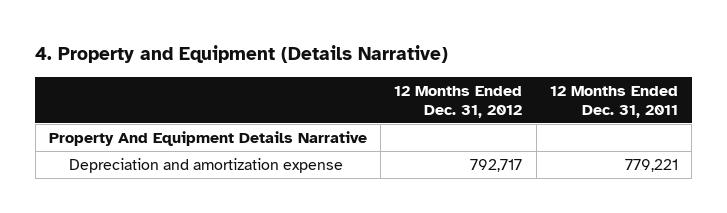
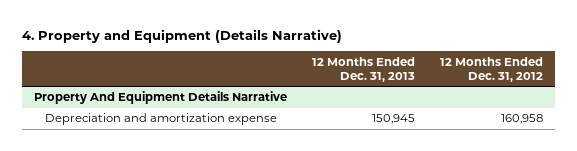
- | 12 Months Ended Dec. 31, 2012 | 12 Months Ended Dec. 31, 2011
+ | 12 Months Ended Dec. 31, 2013 | 12 Months Ended Dec. 31, 2012
- Depreciation and amortization expense | 792,717 | 779,221
+ Depreciation and amortization expense | 150,945 | 160,958

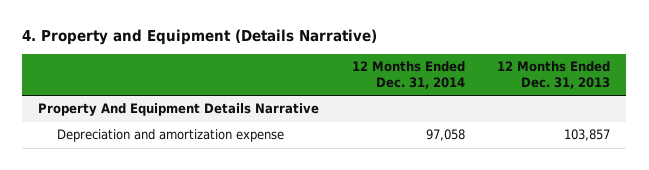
- | 12 Months Ended Dec. 31, 2013 | 12 Months Ended Dec. 31, 2012
+ | 12 Months Ended Dec. 31, 2014 | 12 Months Ended Dec. 31, 2013
- Depreciation and amortization expense | 150,945 | 160,958
+ Depreciation and amortization expense | 97,058 | 103,857

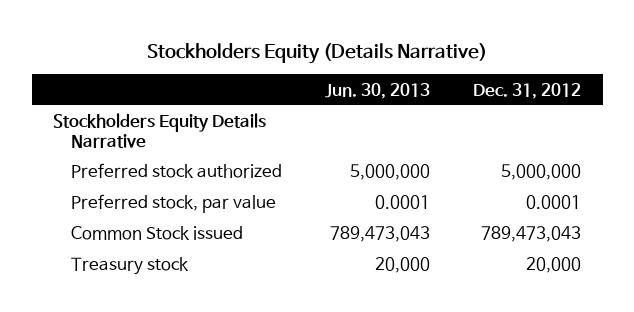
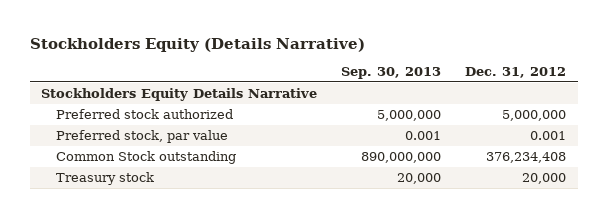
- | Jun. 30, 2013 | Dec. 31, 2012
+ | Sep. 30, 2013 | Dec. 31, 2012
- Preferred stock, par value | 0.0001 | 0.0001
- Common Stock issued | 789,473,043 | 789,473,043
+ Preferred stock, par value | 0.001 | 0.001
+ Common Stock outstanding | 890,000,000 | 376,234,408

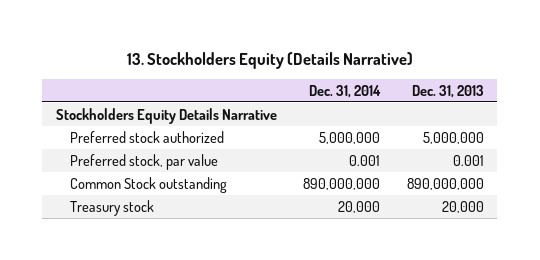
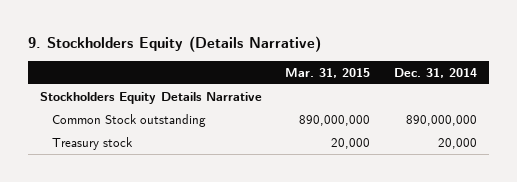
- 13. Stockholders Equity (Details Narrative)
+ 9. Stockholders Equity (Details Narrative)
- | Dec. 31, 2014 | Dec. 31, 2013
+ | Mar. 31, 2015 | Dec. 31, 2014
- Preferred stock authorized | 5,000,000 | 5,000,000
- Preferred stock, par value | 0.001 | 0.001

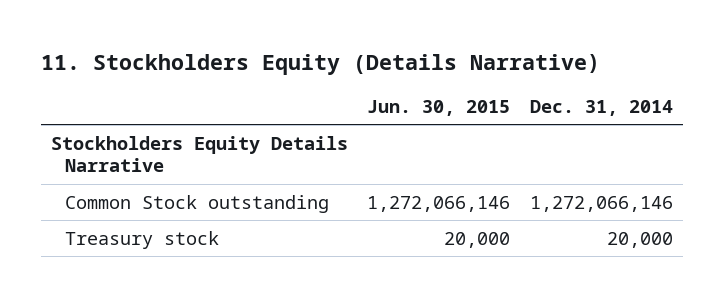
- 9. Stockholders Equity (Details Narrative)
+ 11. Stockholders Equity (Details Narrative)
- | Mar. 31, 2015 | Dec. 31, 2014
+ | Jun. 30, 2015 | Dec. 31, 2014
- Common Stock outstanding | 890,000,000 | 890,000,000
+ Common Stock outstanding | 1,272,066,146 | 1,272,066,146

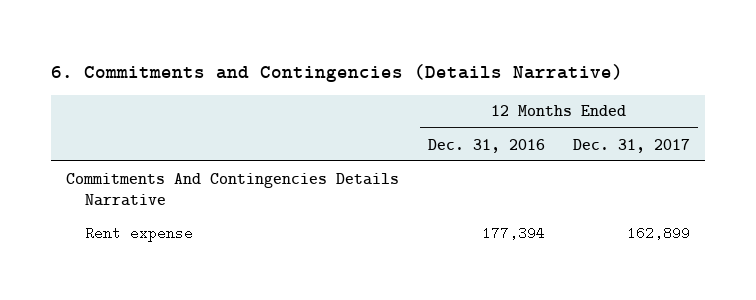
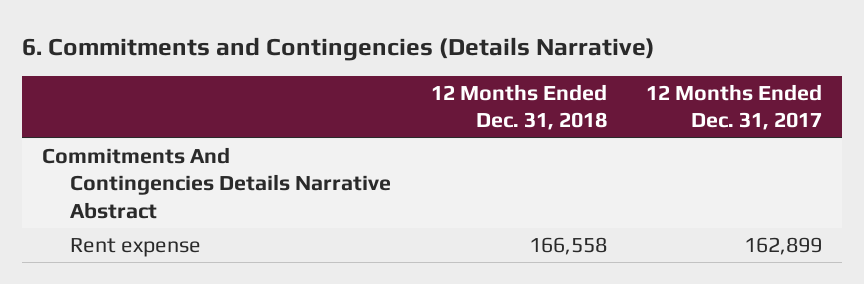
- | 12 Months Ended Dec. 31, 2016 | 12 Months Ended Dec. 31, 2017
+ | 12 Months Ended Dec. 31, 2018 | 12 Months Ended Dec. 31, 2017
- Commitments And Contingencies Details Narrative
+ Commitments And Contingencies Details Narrative Abstract

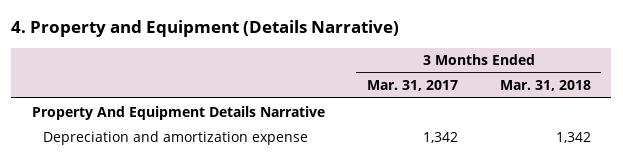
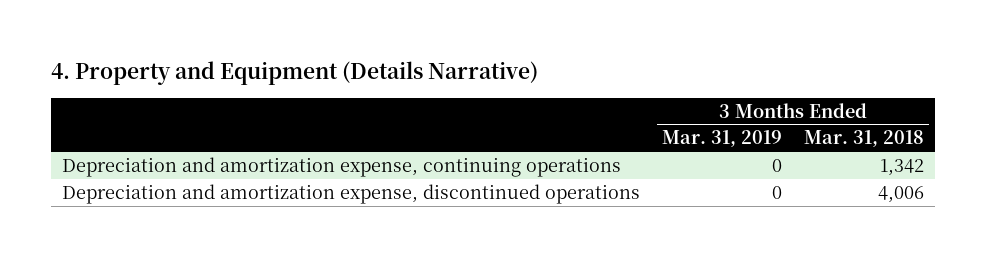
- | 3 Months Ended Mar. 31, 2017 | 3 Months Ended Mar. 31, 2018
+ | 3 Months Ended Mar. 31, 2019 | 3 Months Ended Mar. 31, 2018
- Property And Equipment Details Narrative
- Depreciation and amortization expense | 1,342 | 1,342
+ Depreciation and amortization expense, continuing operations | 0 | 1,342
+ Depreciation and amortization expense, discontinued operations | 0 | 4,006

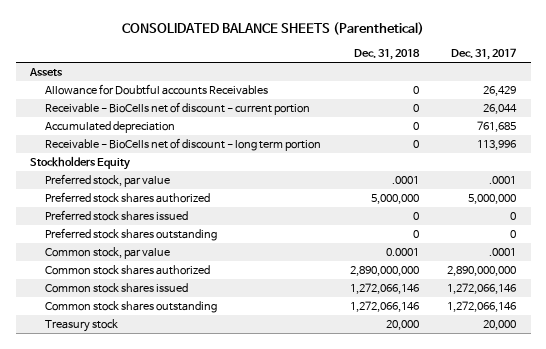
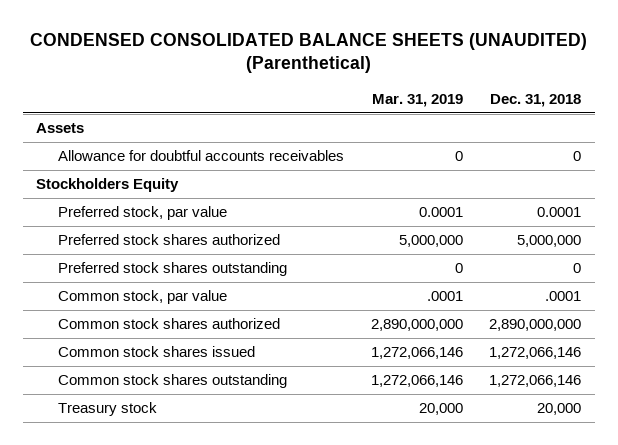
- CONSOLIDATED BALANCE SHEETS (Parenthetical)
+ CONDENSED CONSOLIDATED BALANCE SHEETS (UNAUDITED) (Parenthetical)
- | Dec. 31, 2018 | Dec. 31, 2017
+ | Mar. 31, 2019 | Dec. 31, 2018
- Allowance for Doubtful accounts Receivables | 0 | 26,429
- Receivable - BioCells net of discount - current portion | 0 | 26,044
- Accumulated depreciation | 0 | 761,685
- Receivable - BioCells net of discount - long term portion | 0 | 113,996
+ Allowance for doubtful accounts receivables | 0 | 0
- Preferred stock, par value | .0001 | .0001
+ Preferred stock, par value | 0.0001 | 0.0001
- Preferred stock shares issued | 0 | 0
- Common stock, par value | 0.0001 | .0001
+ Common stock, par value | .0001 | .0001

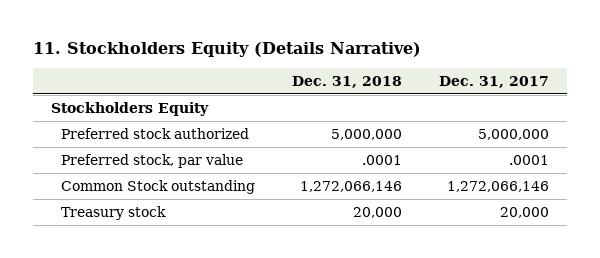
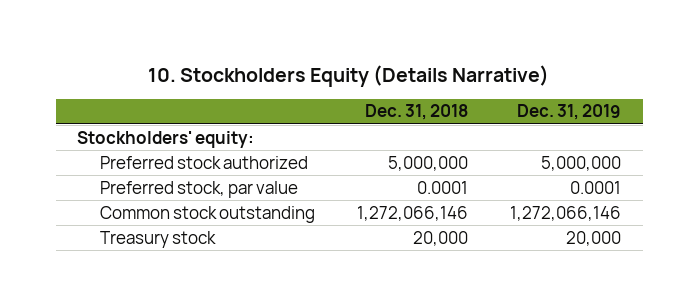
- 11. Stockholders Equity (Details Narrative)
+ 10. Stockholders Equity (Details Narrative)
- | Dec. 31, 2018 | Dec. 31, 2017
+ | Dec. 31, 2018 | Dec. 31, 2019
- Stockholders Equity
+ Stockholders' equity:
- Preferred stock, par value | .0001 | .0001
- Common Stock outstanding | 1,272,066,146 | 1,272,066,146
+ Preferred stock, par value | 0.0001 | 0.0001
+ Common stock outstanding | 1,272,066,146 | 1,272,066,146

